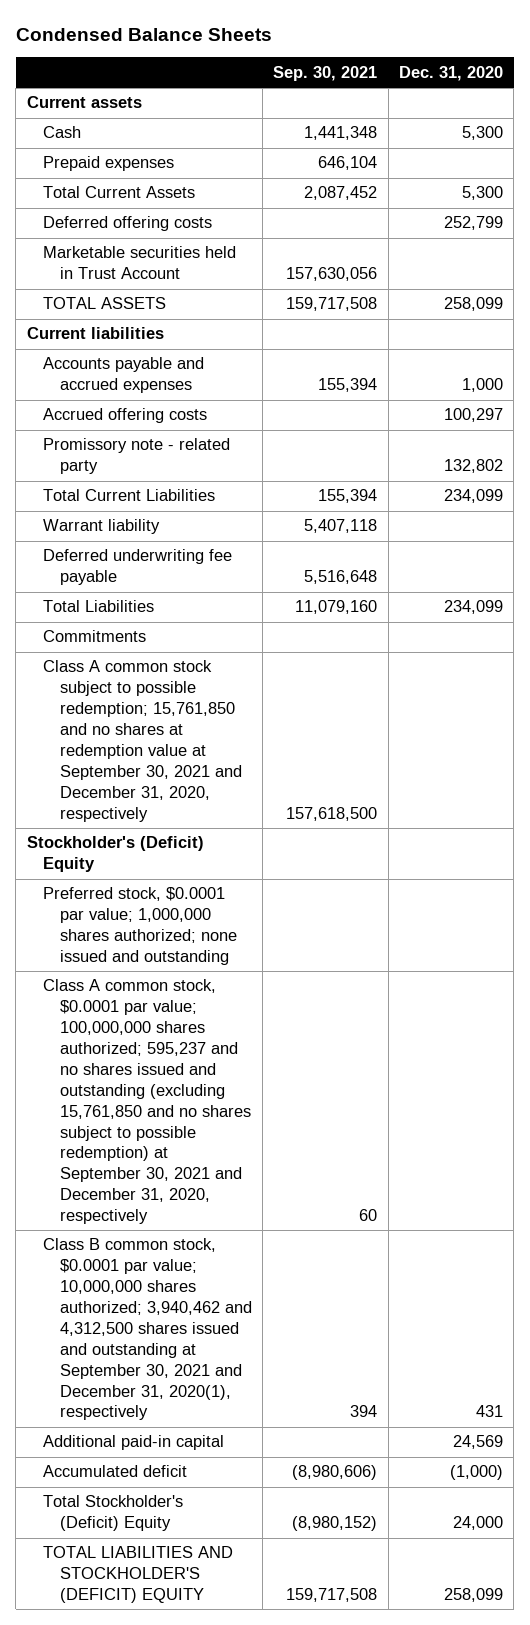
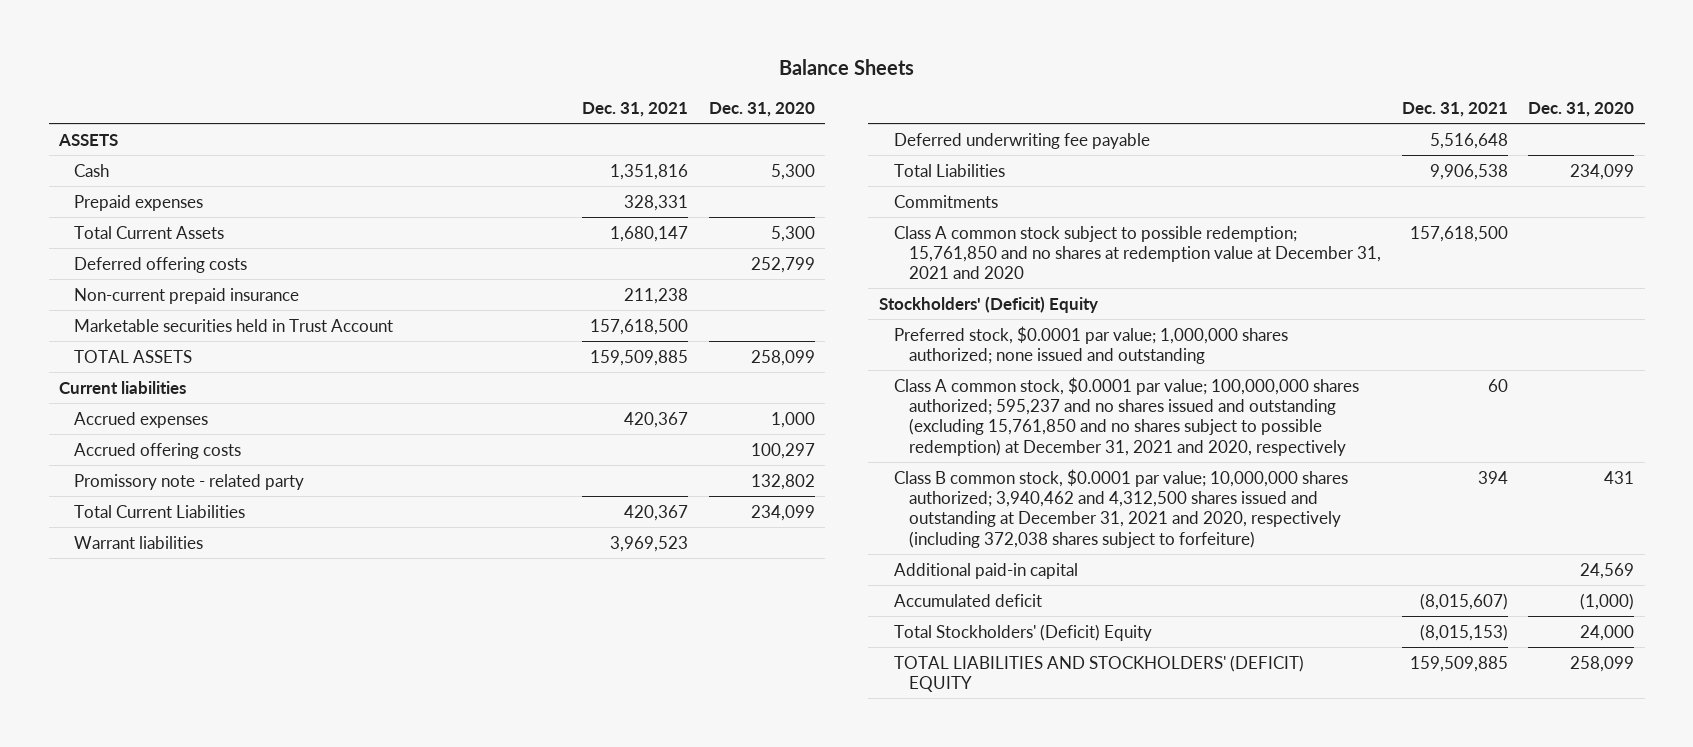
- Condensed Balance Sheets
+ Balance Sheets
- | Sep. 30, 2021 | Dec. 31, 2020
+ | Dec. 31, 2021 | Dec. 31, 2020
- Current assets
+ ASSETS
+ Non-current prepaid insurance | 211,238 |
- Accounts payable and accrued expenses | 155,394 | 1,000
+ Accrued expenses | 420,367 | 1,000
- Warrant liability | 5,407,118 |
+ Warrant liabilities | 3,969,523 |
- Class A common stock subject to possible redemption; 15,761,850 and no shares at redemption value at September 30, 2021 and December 31, 2020, respectively | 157,618,500 |
- Stockholder's (Deficit) Equity
+ Class A common stock subject to possible redemption; 15,761,850 and no shares at redemption value at December 31, 2021 and 2020 | 157,618,500 |
+ Stockholders' (Deficit) Equity
- Class A common stock, $0.0001 par value; 100,000,000 shares authorized; 595,237 and no shares issued and outstanding (excluding 15,761,850 and no shares subject to possible redemption) at September 30, 2021 and December 31, 2020, respectively | 60 |
- Class B common stock, $0.0001 par value; 10,000,000 shares authorized; 3,940,462 and 4,312,500 shares issued and outstanding at September 30, 2021 and December 31, 2020(1), respectively | 394 | 431
+ Class A common stock, $0.0001 par value; 100,000,000 shares authorized; 595,237 and no shares issued and outstanding (excluding 15,761,850 and no shares subject to possible redemption) at December 31, 2021 and 2020, respectively | 60 |
+ Class B common stock, $0.0001 par value; 10,000,000 shares authorized; 3,940,462 and 4,312,500 shares issued and outstanding at December 31, 2021 and 2020, respectively (including 372,038 shares subject to forfeiture) | 394 | 431
- Total Stockholder's (Deficit) Equity | (8,980,152) | 24,000
- TOTAL LIABILITIES AND STOCKHOLDER'S (DEFICIT) EQUITY | 159,717,508 | 258,099
+ Total Stockholders' (Deficit) Equity | (8,015,153) | 24,000
+ TOTAL LIABILITIES AND STOCKHOLDERS' (DEFICIT) EQUITY | 159,509,885 | 258,099

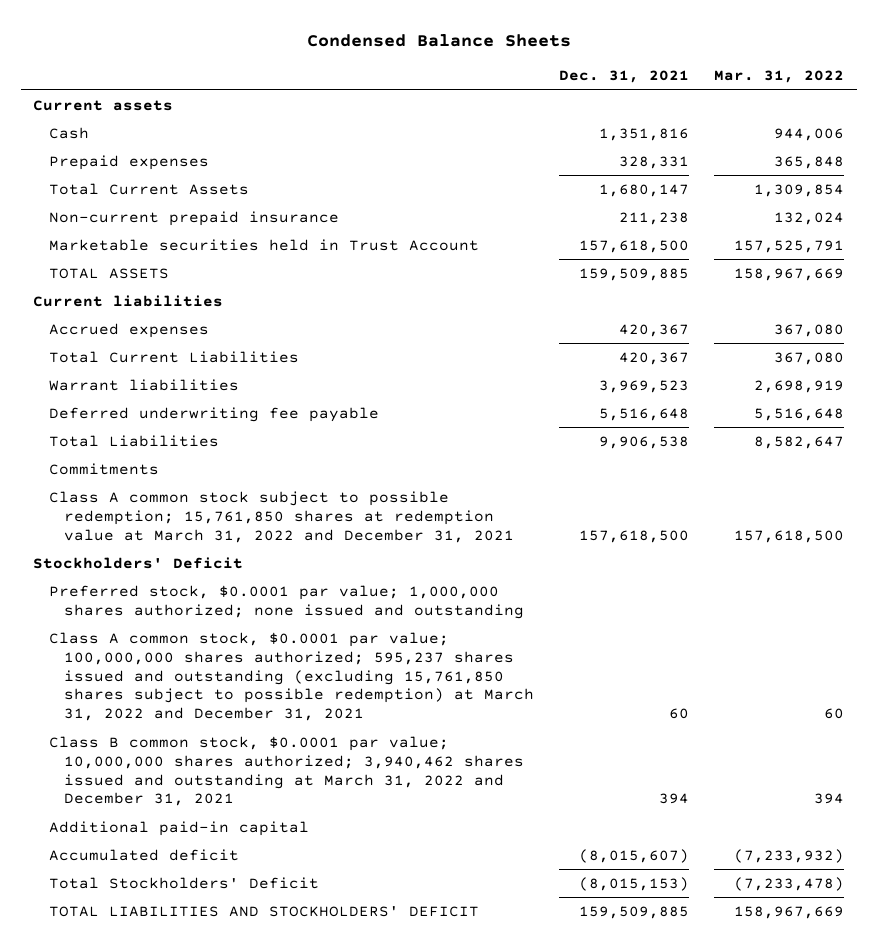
- Balance Sheets
+ Condensed Balance Sheets
- | Dec. 31, 2021 | Dec. 31, 2020
+ | Dec. 31, 2021 | Mar. 31, 2022
- ASSETS
+ Current assets
- Deferred offering costs | | 252,799
- Accrued offering costs | | 100,297
- Promissory note - related party | | 132,802
- Class A common stock subject to possible redemption; 15,761,850 and no shares at redemption value at December 31, 2021 and 2020 | 157,618,500 |
- Stockholders' (Deficit) Equity
+ Class A common stock subject to possible redemption; 15,761,850 shares at redemption value at March 31, 2022 and December 31, 2021 | 157,618,500 | 157,618,500
+ Stockholders' Deficit
- Class A common stock, $0.0001 par value; 100,000,000 shares authorized; 595,237 and no shares issued and outstanding (excluding 15,761,850 and no shares subject to possible redemption) at December 31, 2021 and 2020, respectively | 60 |
- Class B common stock, $0.0001 par value; 10,000,000 shares authorized; 3,940,462 and 4,312,500 shares issued and outstanding at December 31, 2021 and 2020, respectively (including 372,038 shares subject to forfeiture) | 394 | 431
+ Class A common stock, $0.0001 par value; 100,000,000 shares authorized; 595,237 shares issued and outstanding (excluding 15,761,850 shares subject to possible redemption) at March 31, 2022 and December 31, 2021 | 60 | 60
+ Class B common stock, $0.0001 par value; 10,000,000 shares authorized; 3,940,462 shares issued and outstanding at March 31, 2022 and December 31, 2021 | 394 | 394
- Total Stockholders' (Deficit) Equity | (8,015,153) | 24,000
- TOTAL LIABILITIES AND STOCKHOLDERS' (DEFICIT) EQUITY | 159,509,885 | 258,099
+ Total Stockholders' Deficit | (8,015,153) | (7,233,478)
+ TOTAL LIABILITIES AND STOCKHOLDERS' DEFICIT | 159,509,885 | 158,967,669

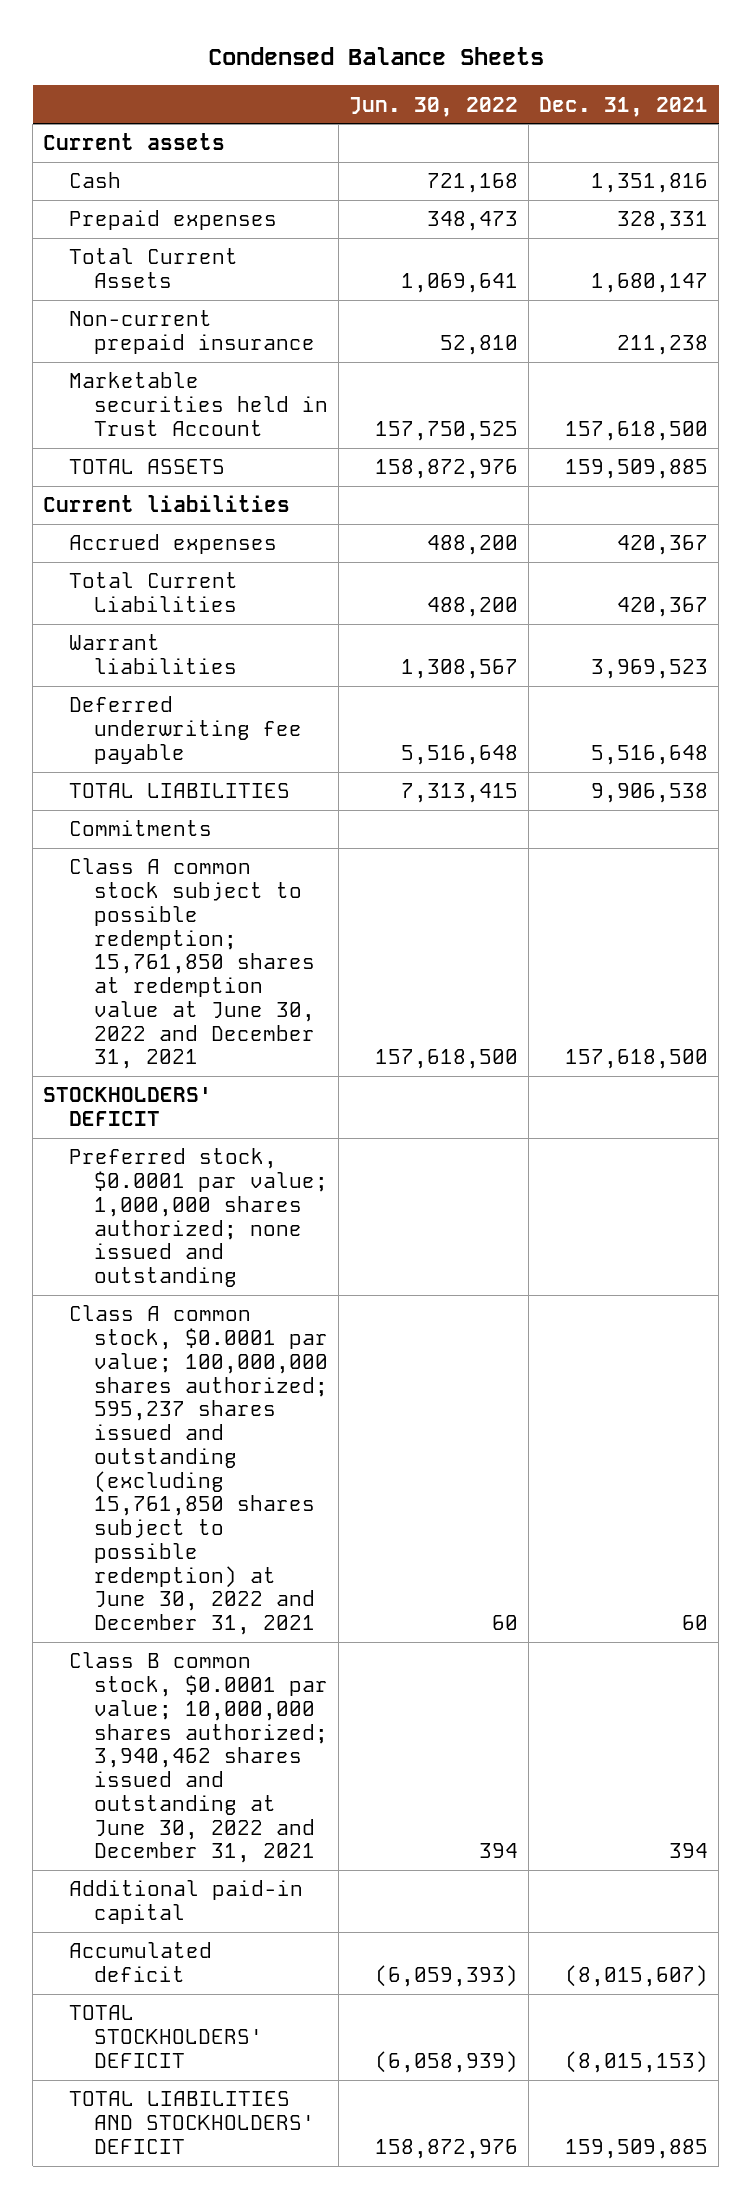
- | Dec. 31, 2021 | Mar. 31, 2022
+ | Jun. 30, 2022 | Dec. 31, 2021
- Total Liabilities | 9,906,538 | 8,582,647
+ TOTAL LIABILITIES | 7,313,415 | 9,906,538
- Class A common stock subject to possible redemption; 15,761,850 shares at redemption value at March 31, 2022 and December 31, 2021 | 157,618,500 | 157,618,500
- Stockholders' Deficit
+ Class A common stock subject to possible redemption; 15,761,850 shares at redemption value at June 30, 2022 and December 31, 2021 | 157,618,500 | 157,618,500
+ STOCKHOLDERS' DEFICIT
- Class A common stock, $0.0001 par value; 100,000,000 shares authorized; 595,237 shares issued and outstanding (excluding 15,761,850 shares subject to possible redemption) at March 31, 2022 and December 31, 2021 | 60 | 60
- Class B common stock, $0.0001 par value; 10,000,000 shares authorized; 3,940,462 shares issued and outstanding at March 31, 2022 and December 31, 2021 | 394 | 394
+ Class A common stock, $0.0001 par value; 100,000,000 shares authorized; 595,237 shares issued and outstanding (excluding 15,761,850 shares subject to possible redemption) at June 30, 2022 and December 31, 2021 | 60 | 60
+ Class B common stock, $0.0001 par value; 10,000,000 shares authorized; 3,940,462 shares issued and outstanding at June 30, 2022 and December 31, 2021 | 394 | 394
- Total Stockholders' Deficit | (8,015,153) | (7,233,478)
+ TOTAL STOCKHOLDERS' DEFICIT | (6,058,939) | (8,015,153)

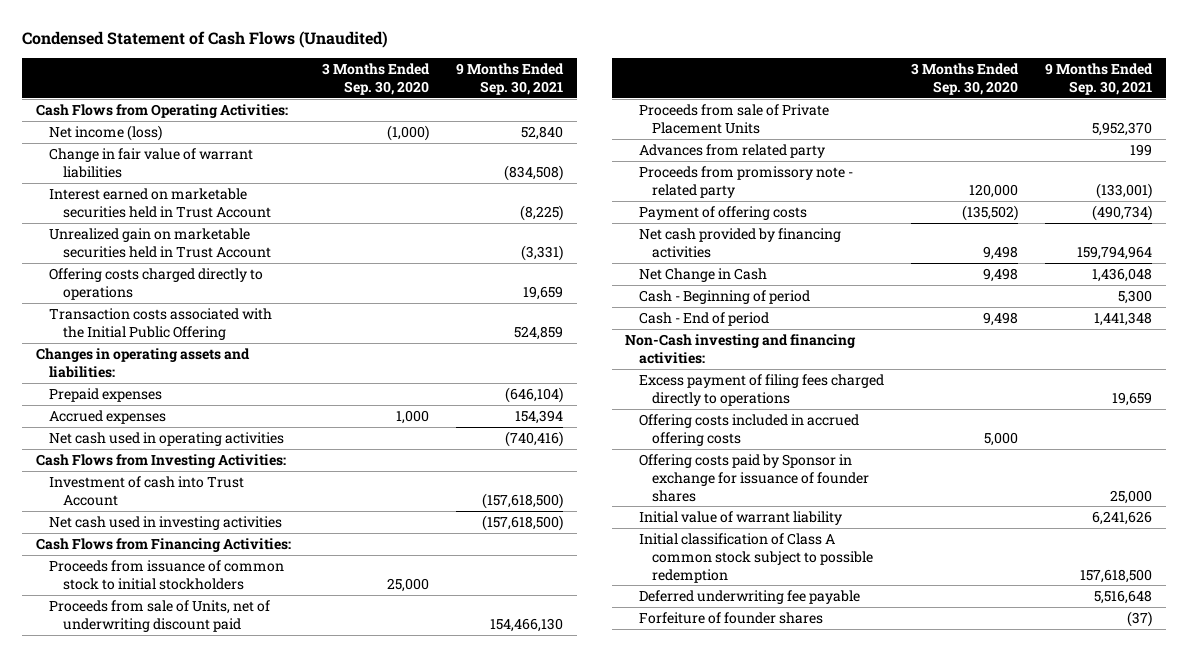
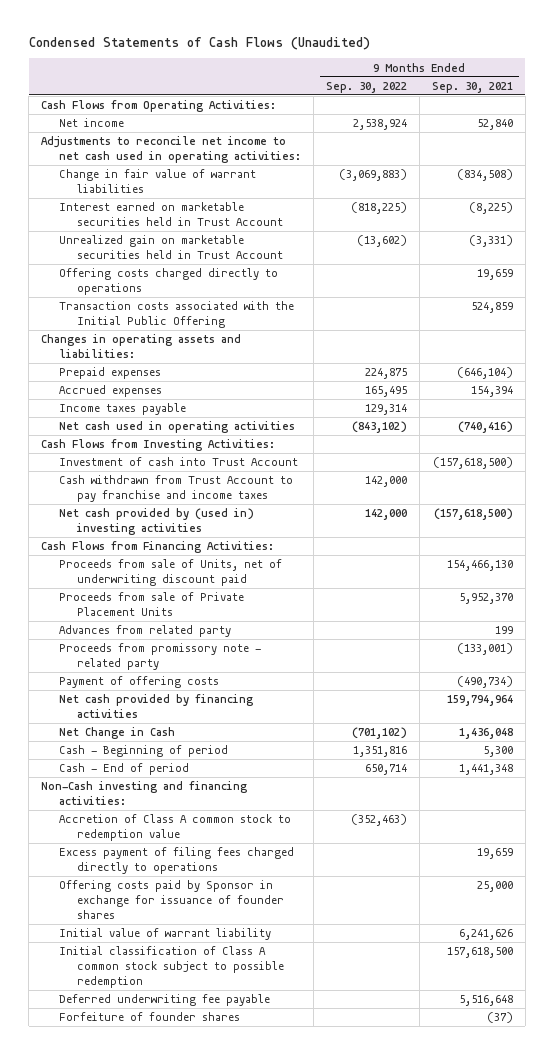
- Condensed Statement of Cash Flows (Unaudited)
+ Condensed Statements of Cash Flows (Unaudited)
- | 3 Months Ended Sep. 30, 2020 | 9 Months Ended Sep. 30, 2021
+ | 9 Months Ended Sep. 30, 2022 | 9 Months Ended Sep. 30, 2021
- Net income (loss) | (1,000) | 52,840
+ Net income | 2,538,924 | 52,840
+ Adjustments to reconcile net income to net cash used in operating activities:
+ Income taxes payable | 129,314 |
- Net cash used in investing activities | | (157,618,500)
+ Cash withdrawn from Trust Account to pay franchise and income taxes | 142,000 |
+ Net cash provided by (used in) investing activities | 142,000 | (157,618,500)
- Proceeds from issuance of common stock to initial stockholders | 25,000 |
+ Accretion of Class A common stock to redemption value | (352,463) |
- Offering costs included in accrued offering costs | 5,000 |

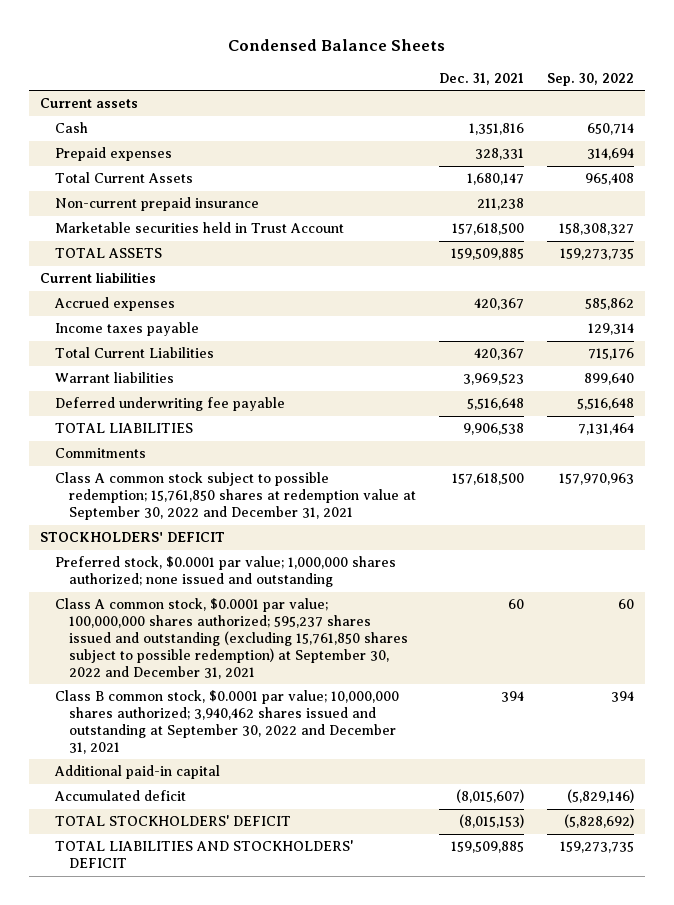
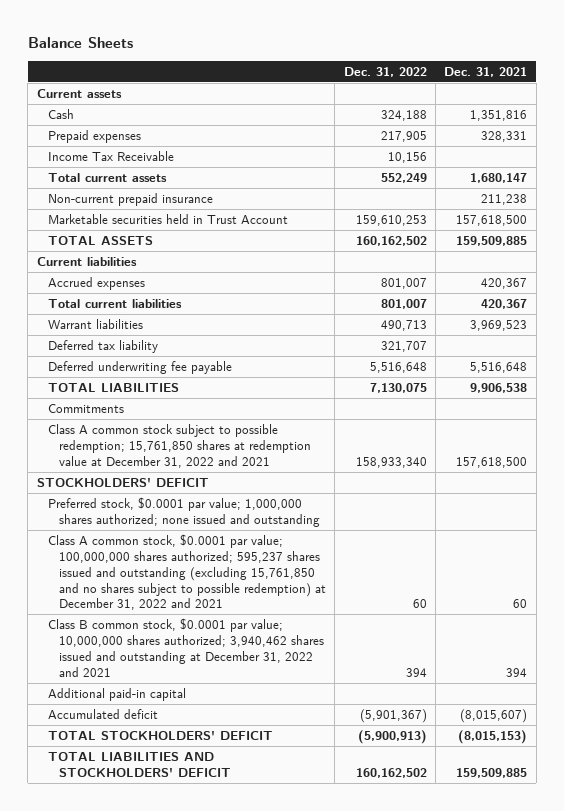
- Condensed Balance Sheets
+ Balance Sheets
- | Dec. 31, 2021 | Sep. 30, 2022
+ | Dec. 31, 2022 | Dec. 31, 2021
- Total Current Assets | 1,680,147 | 965,408
+ Income Tax Receivable | 10,156 |
+ Total current assets | 552,249 | 1,680,147
- Income taxes payable | | 129,314
- Total Current Liabilities | 420,367 | 715,176
+ Total current liabilities | 801,007 | 420,367
+ Deferred tax liability | 321,707 |
- Class A common stock subject to possible redemption; 15,761,850 shares at redemption value at September 30, 2022 and December 31, 2021 | 157,618,500 | 157,970,963
+ Class A common stock subject to possible redemption; 15,761,850 shares at redemption value at December 31, 2022 and 2021 | 158,933,340 | 157,618,500
- Class A common stock, $0.0001 par value; 100,000,000 shares authorized; 595,237 shares issued and outstanding (excluding 15,761,850 shares subject to possible redemption) at September 30, 2022 and December 31, 2021 | 60 | 60
- Class B common stock, $0.0001 par value; 10,000,000 shares authorized; 3,940,462 shares issued and outstanding at September 30, 2022 and December 31, 2021 | 394 | 394
+ Class A common stock, $0.0001 par value; 100,000,000 shares authorized; 595,237 shares issued and outstanding (excluding 15,761,850 and no shares subject to possible redemption) at December 31, 2022 and 2021 | 60 | 60
+ Class B common stock, $0.0001 par value; 10,000,000 shares authorized; 3,940,462 shares issued and outstanding at December 31, 2022 and 2021 | 394 | 394

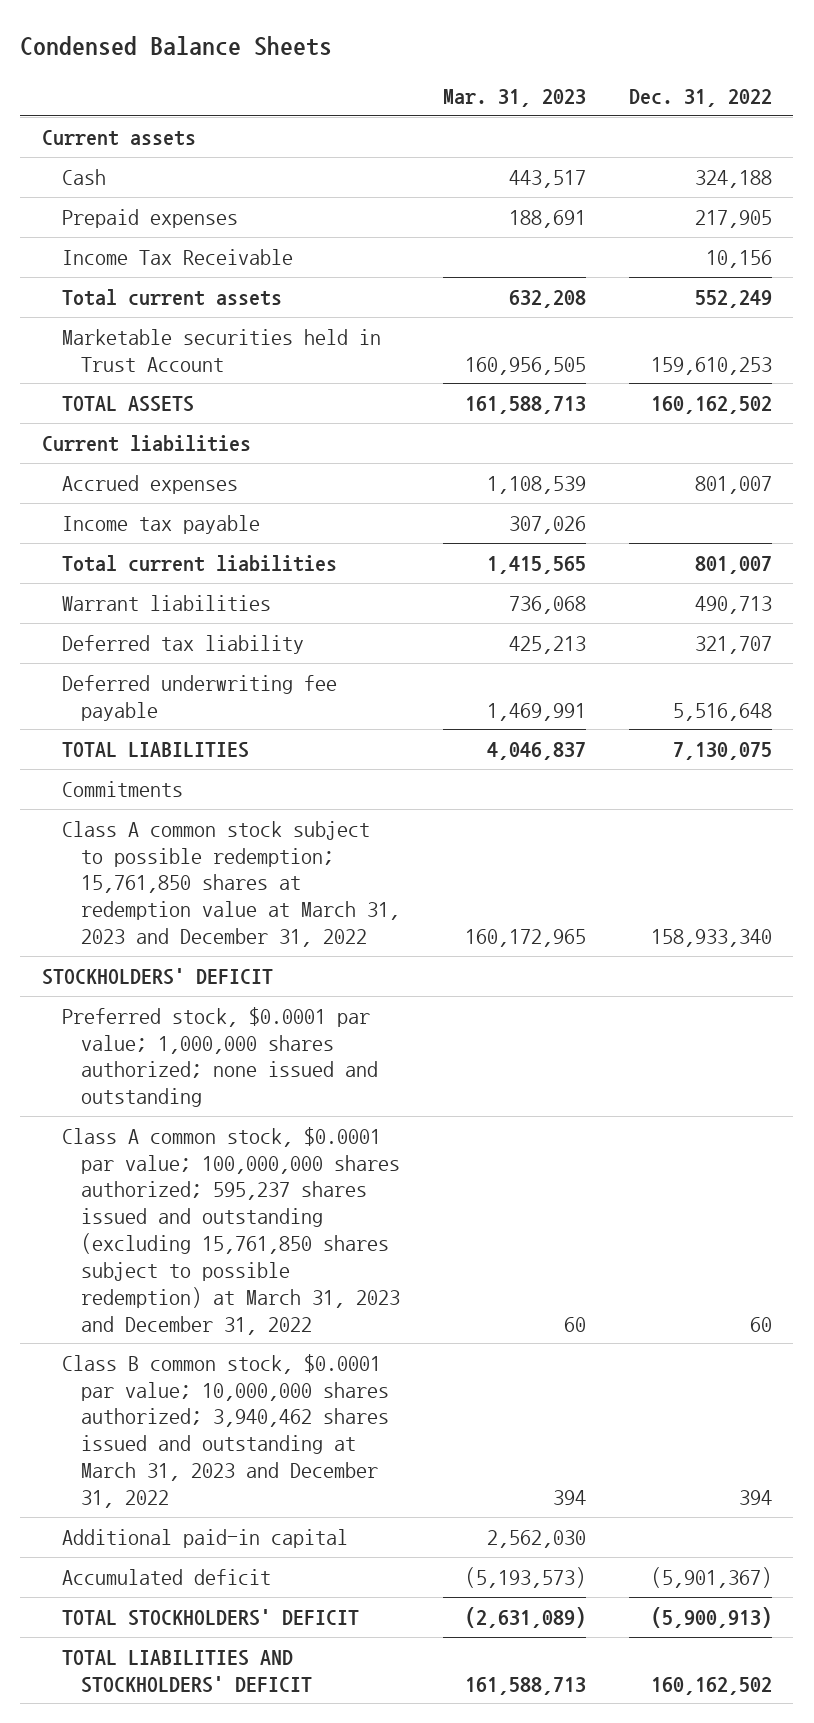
- Balance Sheets
+ Condensed Balance Sheets
- | Dec. 31, 2022 | Dec. 31, 2021
+ | Mar. 31, 2023 | Dec. 31, 2022
- Non-current prepaid insurance | | 211,238
+ Income tax payable | 307,026 |
- Class A common stock subject to possible redemption; 15,761,850 shares at redemption value at December 31, 2022 and 2021 | 158,933,340 | 157,618,500
+ Class A common stock subject to possible redemption; 15,761,850 shares at redemption value at March 31, 2023 and December 31, 2022 | 160,172,965 | 158,933,340
- Class A common stock, $0.0001 par value; 100,000,000 shares authorized; 595,237 shares issued and outstanding (excluding 15,761,850 and no shares subject to possible redemption) at December 31, 2022 and 2021 | 60 | 60
- Class B common stock, $0.0001 par value; 10,000,000 shares authorized; 3,940,462 shares issued and outstanding at December 31, 2022 and 2021 | 394 | 394
+ Class A common stock, $0.0001 par value; 100,000,000 shares authorized; 595,237 shares issued and outstanding (excluding 15,761,850 shares subject to possible redemption) at March 31, 2023 and December 31, 2022 | 60 | 60
+ Class B common stock, $0.0001 par value; 10,000,000 shares authorized; 3,940,462 shares issued and outstanding at March 31, 2023 and December 31, 2022 | 394 | 394

